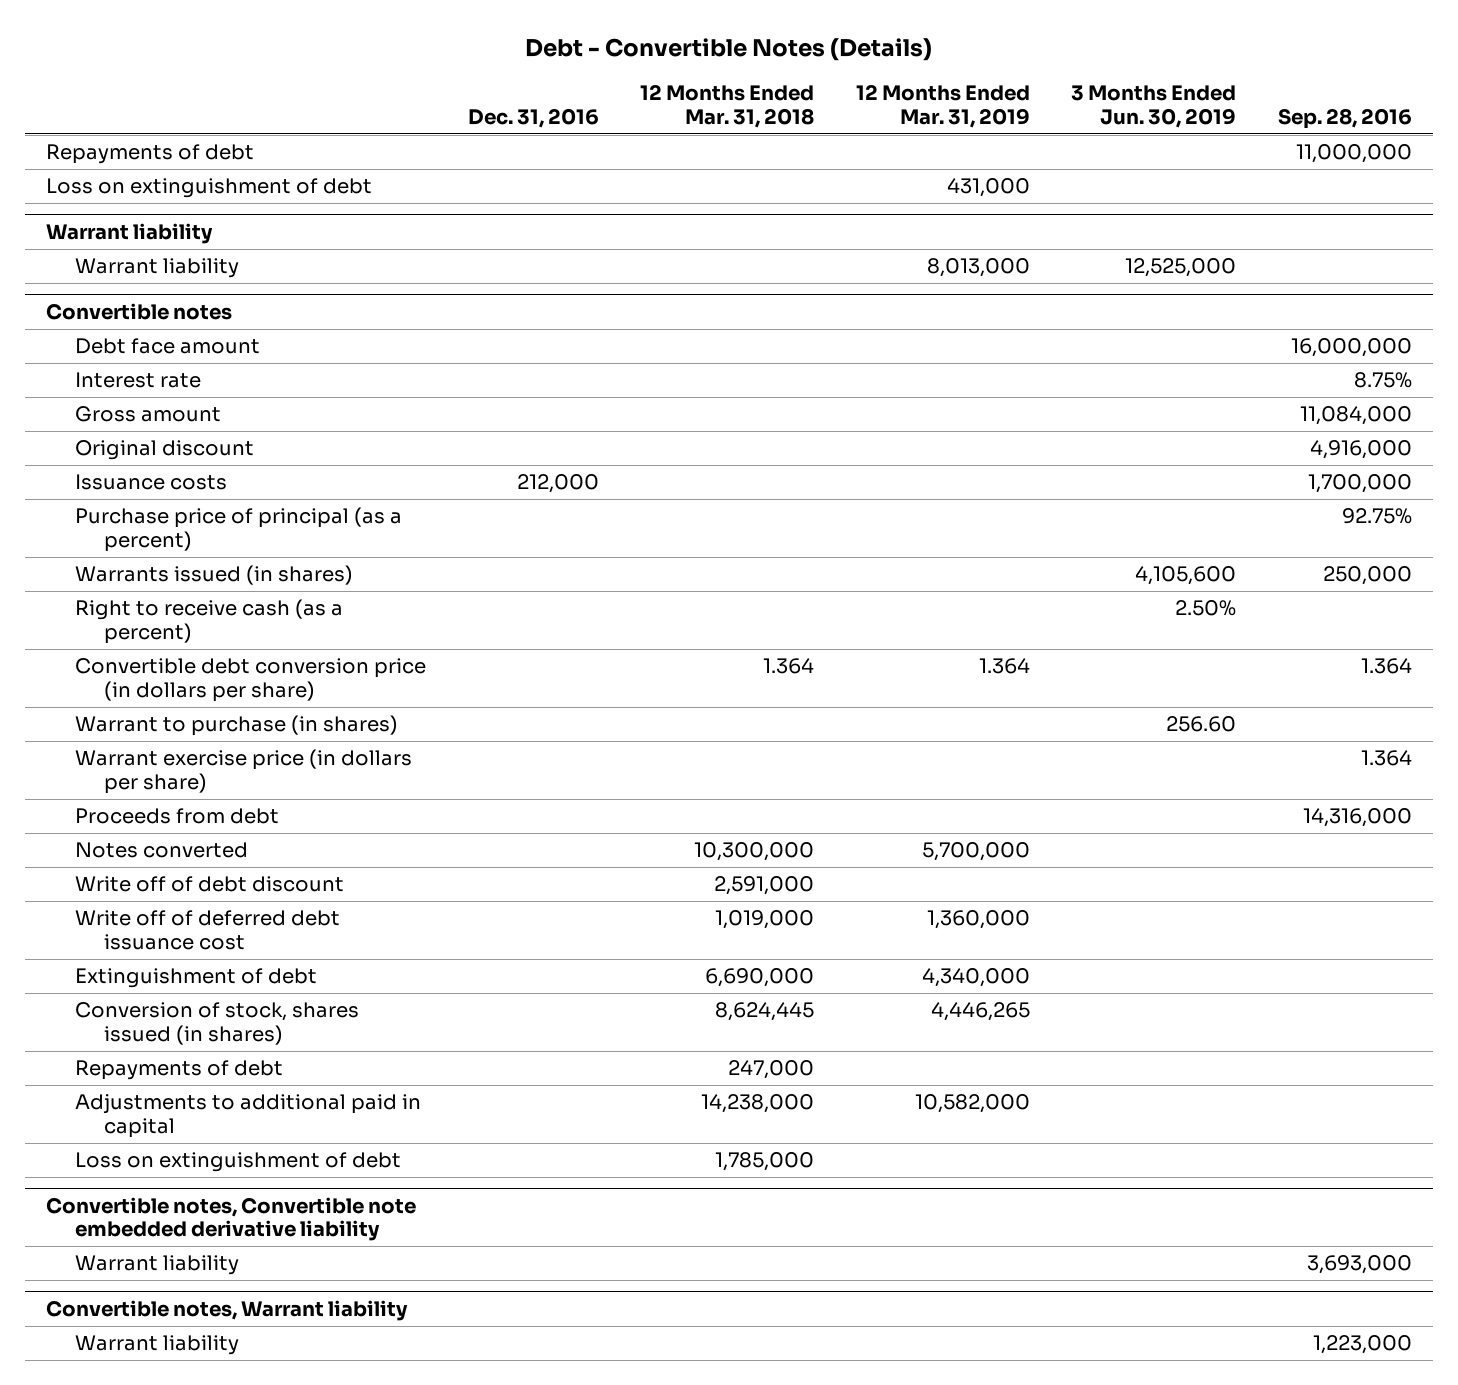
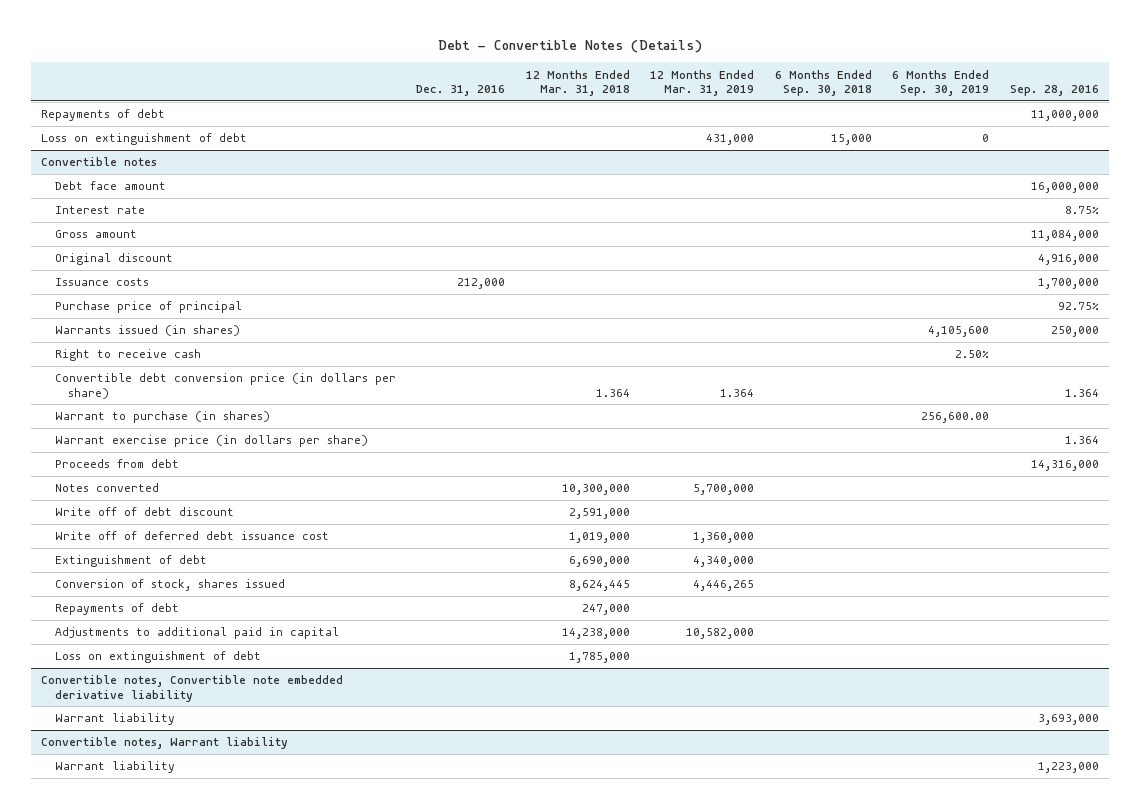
- | Dec. 31, 2016 | 12 Months Ended Mar. 31, 2018 | 12 Months Ended Mar. 31, 2019 | 3 Months Ended Jun. 30, 2019 | Sep. 28, 2016
+ | Dec. 31, 2016 | 12 Months Ended Mar. 31, 2018 | 12 Months Ended Mar. 31, 2019 | 6 Months Ended Sep. 30, 2018 | 6 Months Ended Sep. 30, 2019 | Sep. 28, 2016
- Warrant liability
- Warrant liability | | | 8,013,000 | 12,525,000 |
@ Convertible notes
- Purchase price of principal (as a percent) | | | | | 92.75%
+ Purchase price of principal | | | | | | 92.75%
- Right to receive cash (as a percent) | | | | 2.50% |
+ Right to receive cash | | | | | 2.50% |
- Conversion of stock, shares issued (in shares) | | 8,624,445 | 4,446,265 | |
+ Conversion of stock, shares issued | | 8,624,445 | 4,446,265 | | |

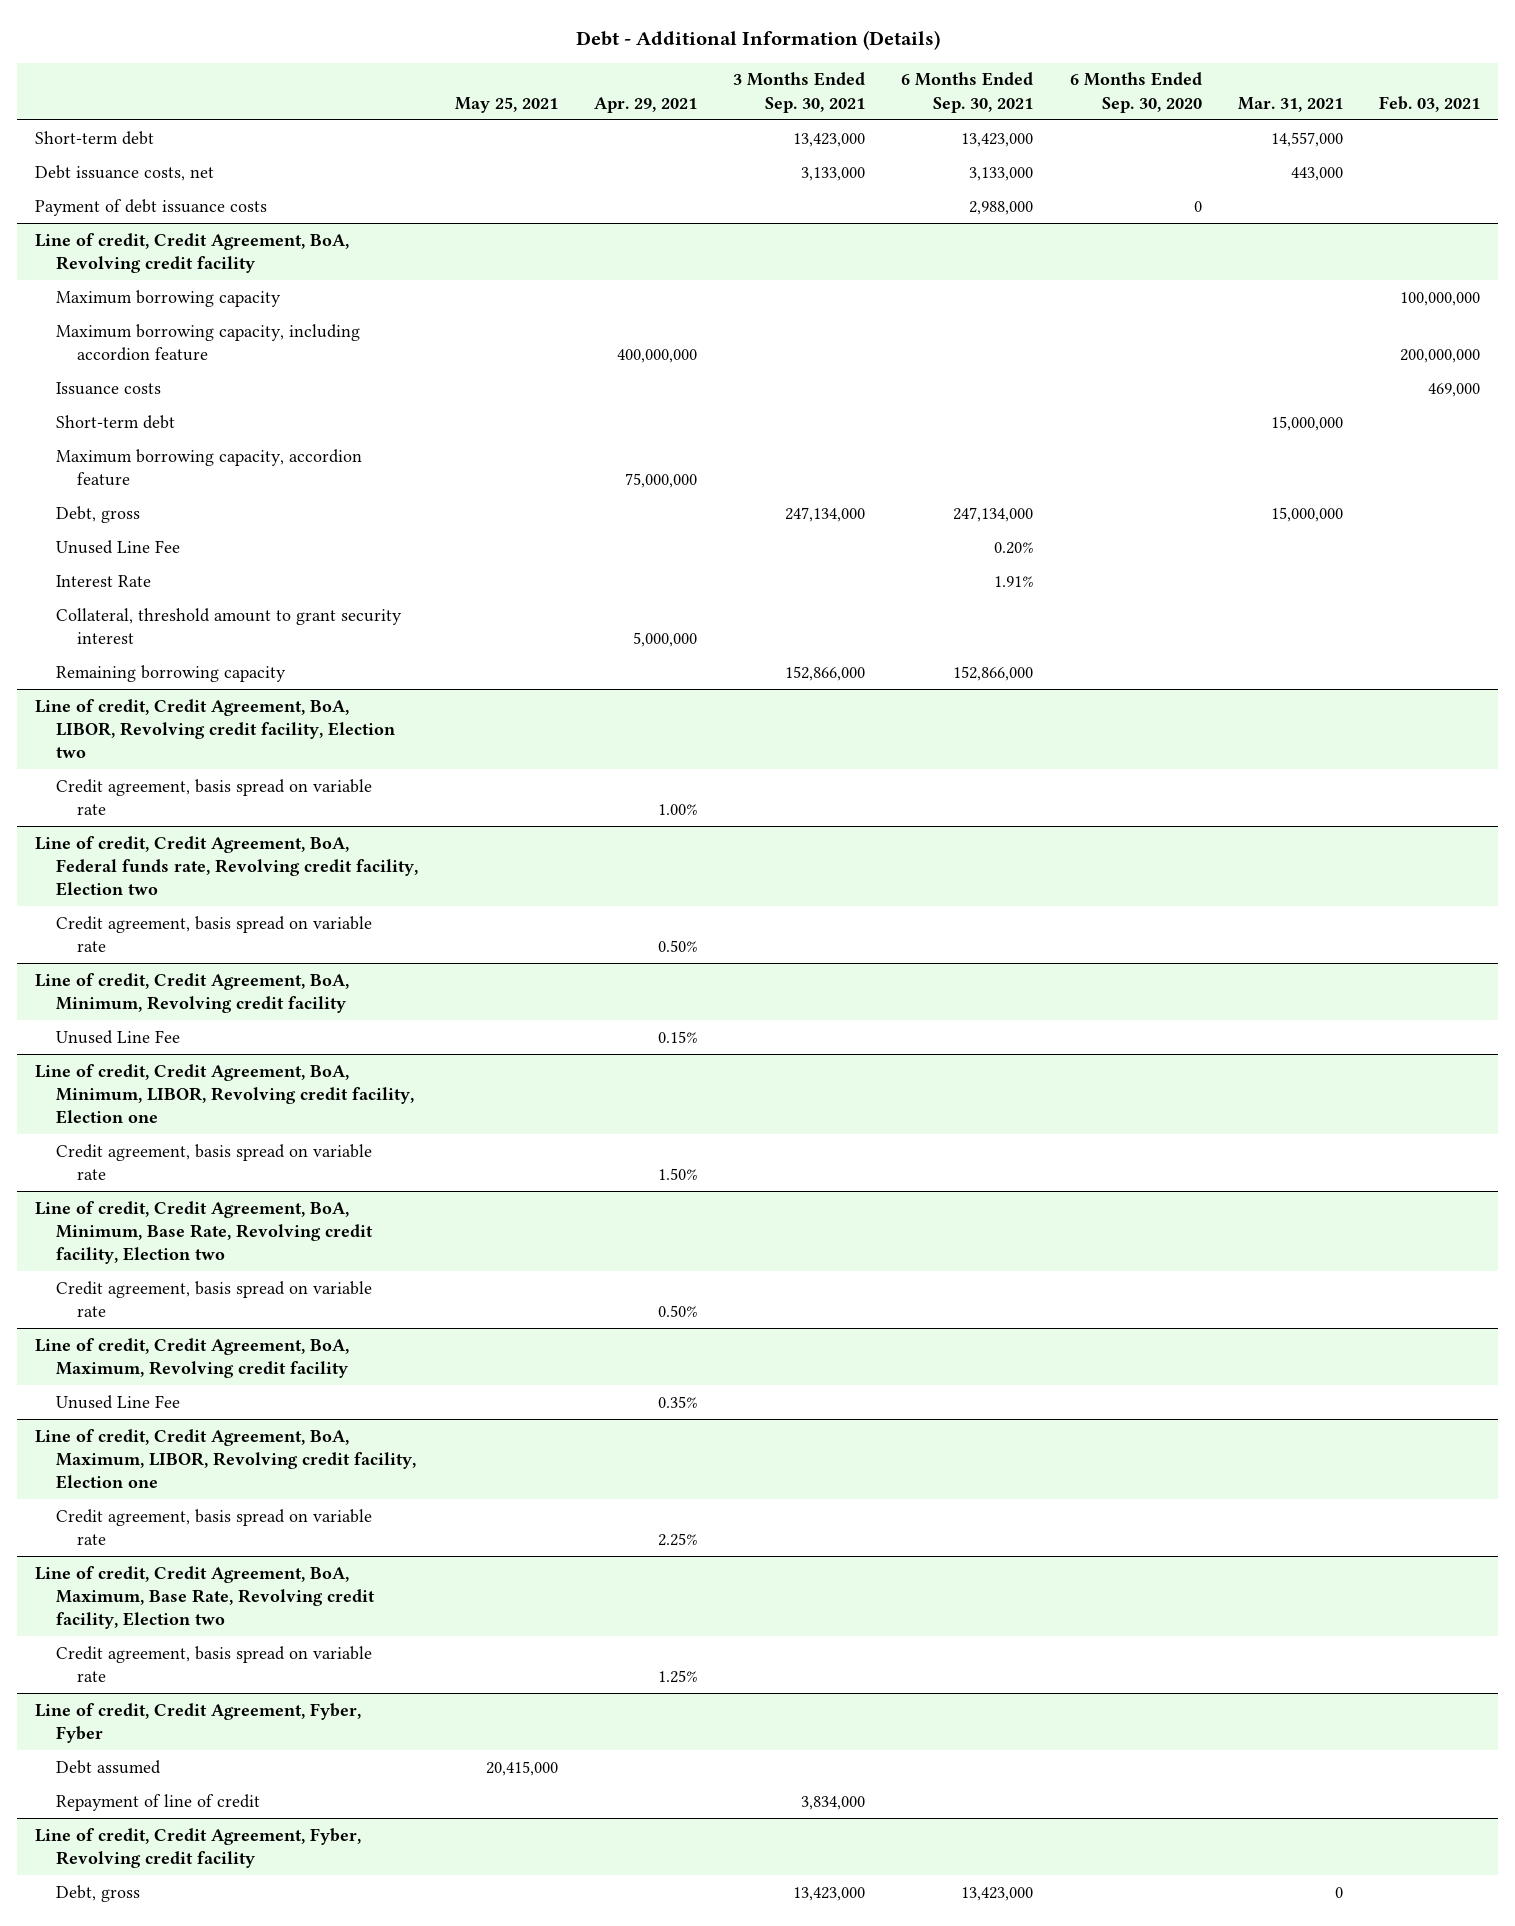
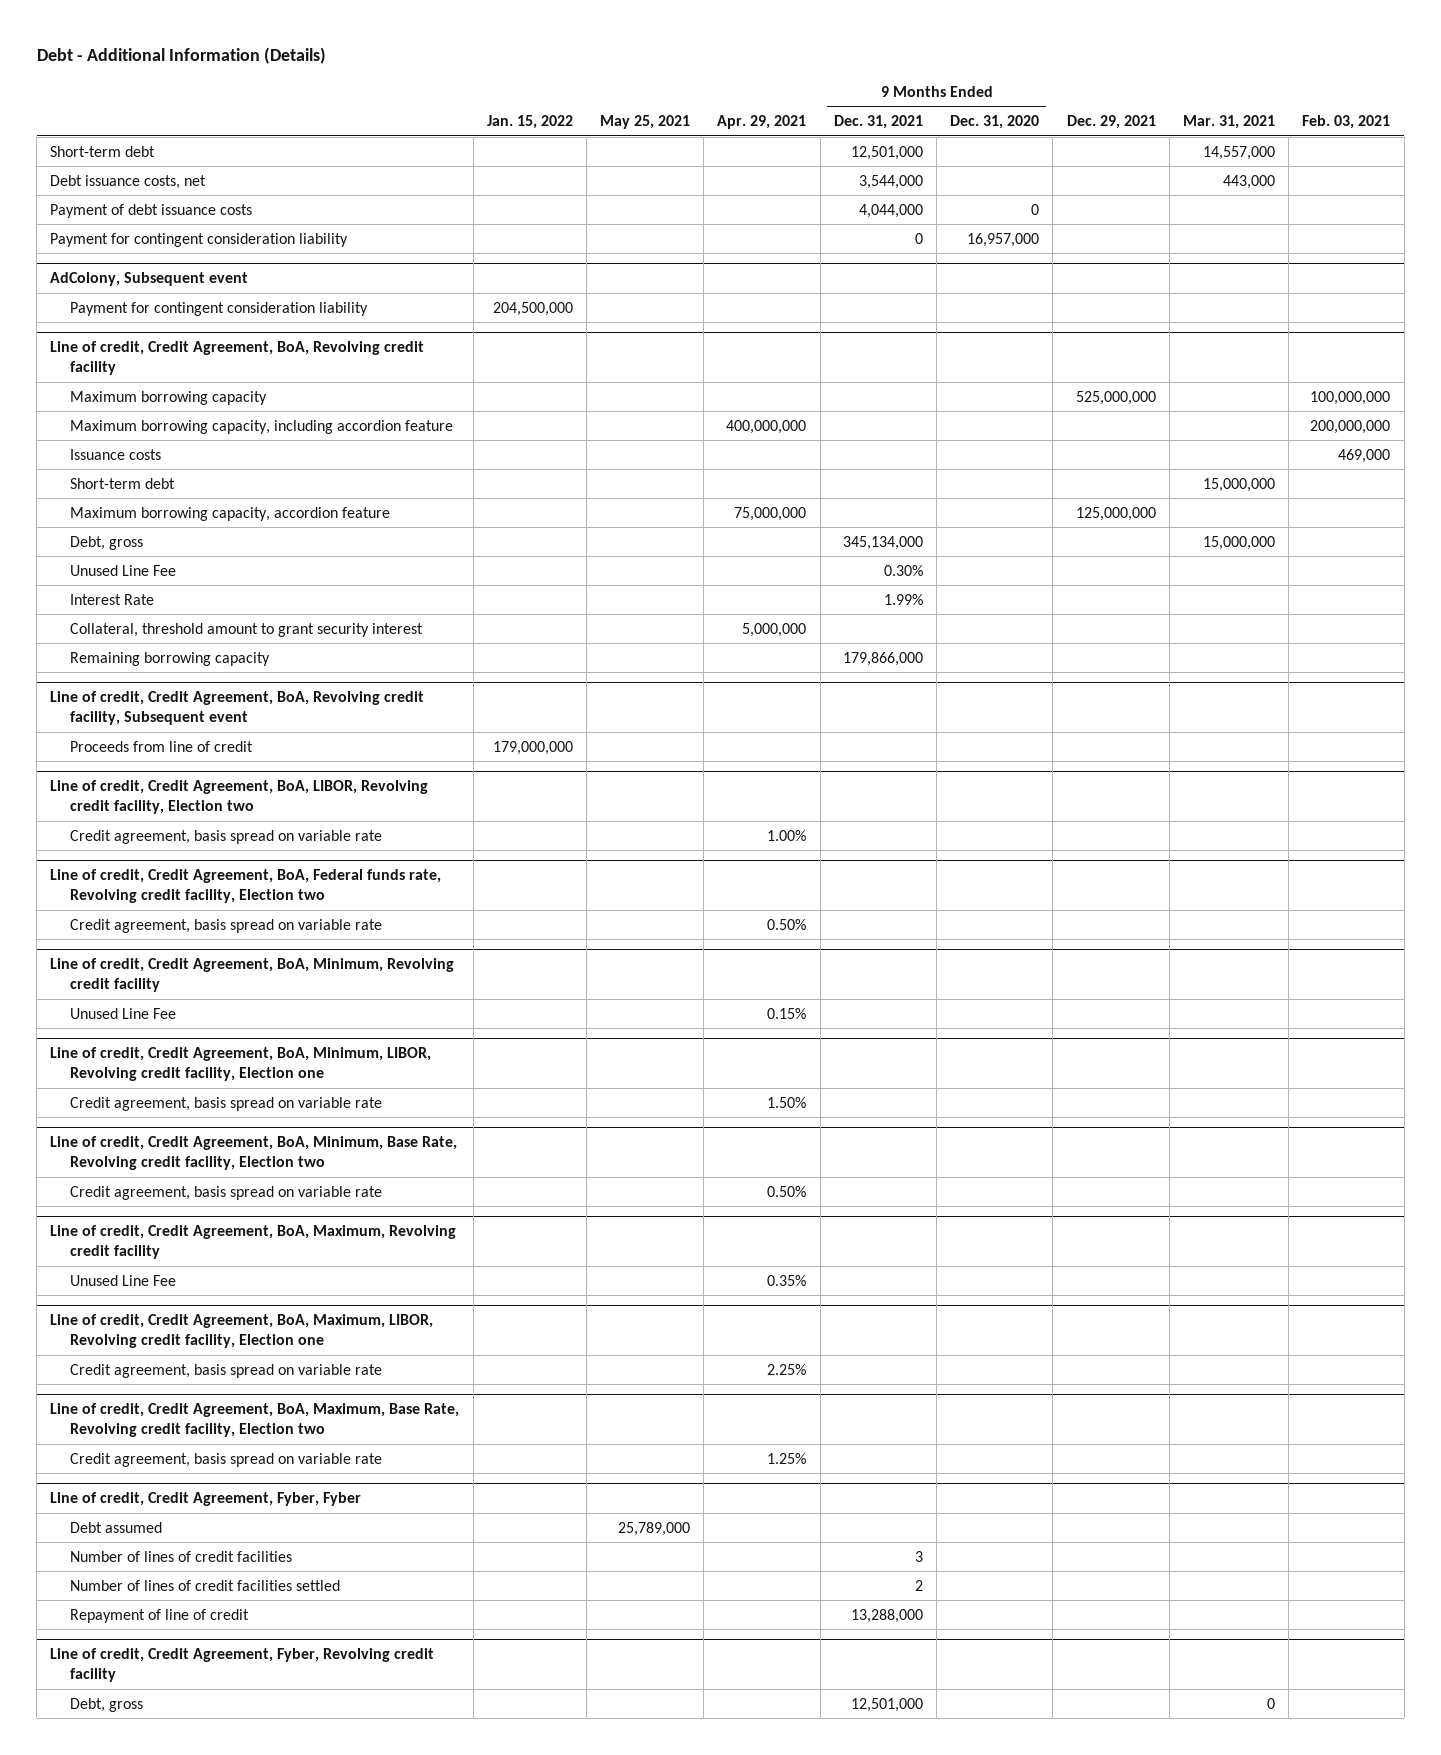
- | May 25, 2021 | Apr. 29, 2021 | 3 Months Ended Sep. 30, 2021 | 6 Months Ended Sep. 30, 2021 | 6 Months Ended Sep. 30, 2020 | Mar. 31, 2021 | Feb. 03, 2021
+ | Jan. 15, 2022 | May 25, 2021 | Apr. 29, 2021 | 9 Months Ended Dec. 31, 2021 | 9 Months Ended Dec. 31, 2020 | Dec. 29, 2021 | Mar. 31, 2021 | Feb. 03, 2021
+ Payment for contingent consideration liability | | | | 0 | 16,957,000 | | |
+ AdColony, Subsequent event
+ Payment for contingent consideration liability | 204,500,000 | | | | | | |
+ Line of credit, Credit Agreement, BoA, Revolving credit facility, Subsequent event
+ Proceeds from line of credit | 179,000,000 | | | | | | |
@ Line of credit, Credit Agreement, Fyber, Fyber
- Debt assumed | 20,415,000 | | | | | |
+ Debt assumed | | 25,789,000 | | | | | |
+ Number of lines of credit facilities | | | | 3 | | | |
+ Number of lines of credit facilities settled | | | | 2 | | | |

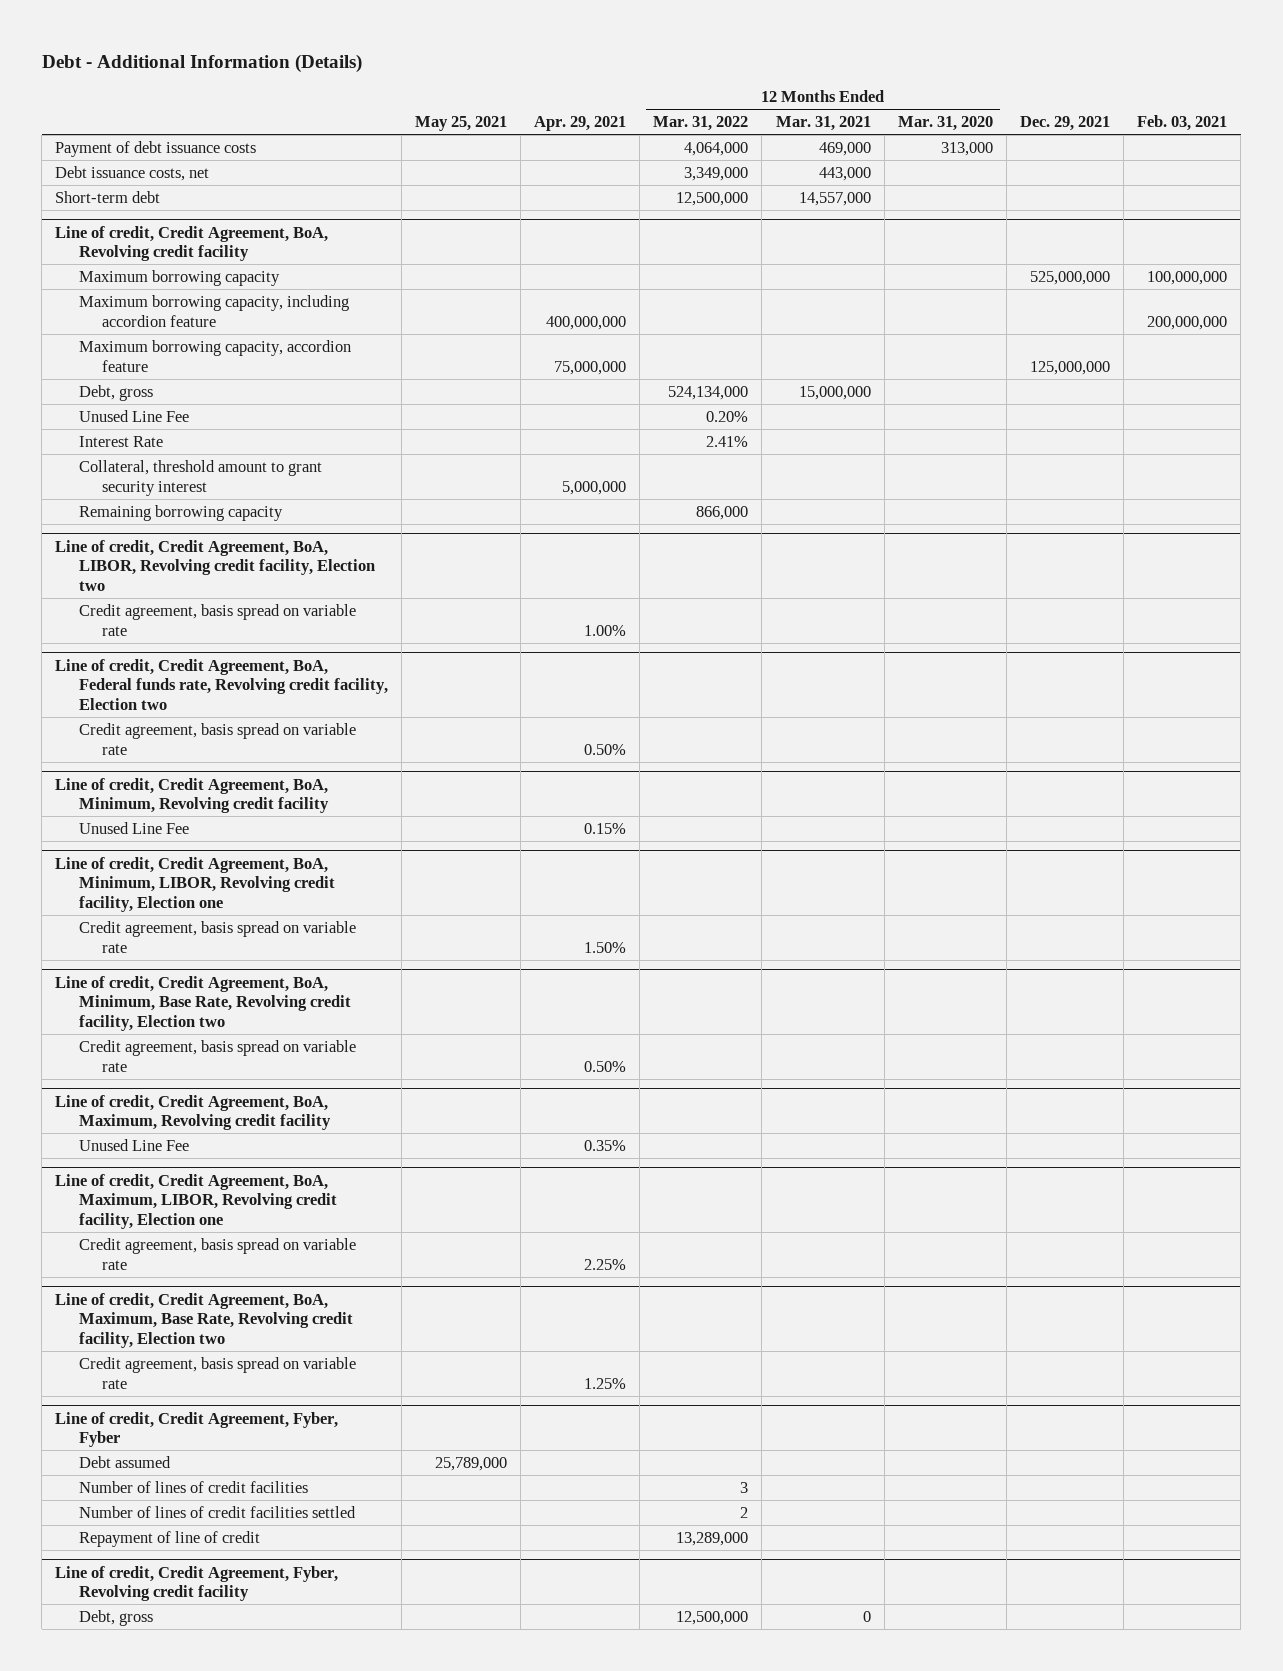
- | Jan. 15, 2022 | May 25, 2021 | Apr. 29, 2021 | 9 Months Ended Dec. 31, 2021 | 9 Months Ended Dec. 31, 2020 | Dec. 29, 2021 | Mar. 31, 2021 | Feb. 03, 2021
+ | May 25, 2021 | Apr. 29, 2021 | 12 Months Ended Mar. 31, 2022 | 12 Months Ended Mar. 31, 2021 | 12 Months Ended Mar. 31, 2020 | Dec. 29, 2021 | Feb. 03, 2021
- Payment for contingent consideration liability | | | | 0 | 16,957,000 | | |
- AdColony, Subsequent event
- Payment for contingent consideration liability | 204,500,000 | | | | | | |
moved down: Debt issuance costs, net | | | 3,349,000 | 443,000 | | |
moved down: Short-term debt | | | 12,500,000 | 14,557,000 | | |
@ Line of credit, Credit Agreement, BoA, Revolving credit facility
- Issuance costs | | | | | | | | 469,000
- Short-term debt | | | | | | | 15,000,000 |
- Line of credit, Credit Agreement, BoA, Revolving credit facility, Subsequent event
- Proceeds from line of credit | 179,000,000 | | | | | | |

